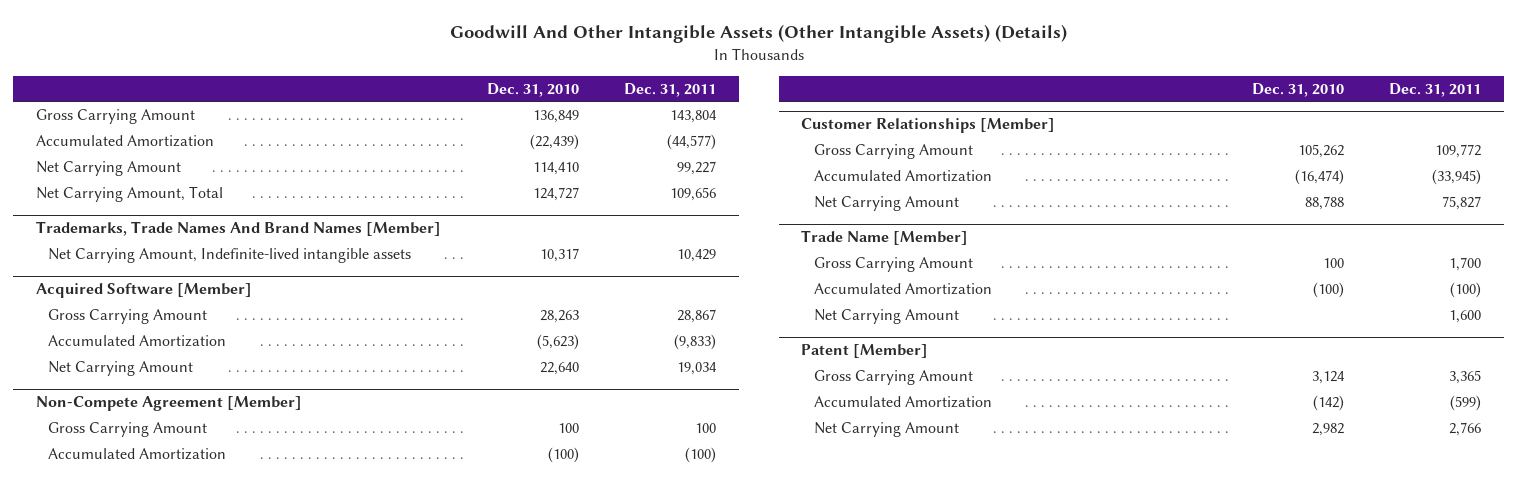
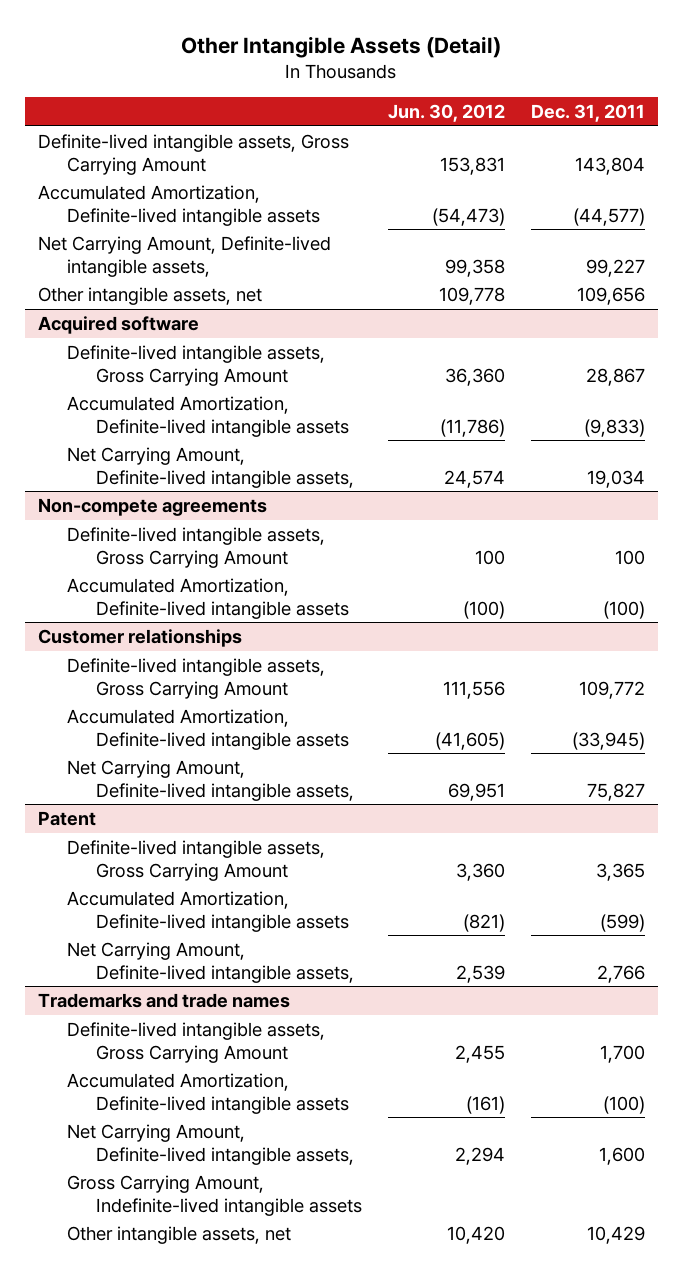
- Goodwill And Other Intangible Assets (Other Intangible Assets) (Details)
+ Other Intangible Assets (Detail)
- | Dec. 31, 2010 | Dec. 31, 2011
+ | Jun. 30, 2012 | Dec. 31, 2011
- Gross Carrying Amount | 136,849 | 143,804
- Accumulated Amortization | (22,439) | (44,577)
- Net Carrying Amount | 114,410 | 99,227
- Net Carrying Amount, Total | 124,727 | 109,656
- Trademarks, Trade Names And Brand Names [Member]
- Net Carrying Amount, Indefinite-lived intangible assets | 10,317 | 10,429
- Acquired Software [Member]
- Gross Carrying Amount | 28,263 | 28,867
- Accumulated Amortization | (5,623) | (9,833)
- Net Carrying Amount | 22,640 | 19,034
- Non-Compete Agreement [Member]
- Gross Carrying Amount | 100 | 100
- Accumulated Amortization | (100) | (100)
- Customer Relationships [Member]
- Gross Carrying Amount | 105,262 | 109,772
- Accumulated Amortization | (16,474) | (33,945)
- Net Carrying Amount | 88,788 | 75,827
- Trade Name [Member]
- Gross Carrying Amount | 100 | 1,700
- Accumulated Amortization | (100) | (100)
- Net Carrying Amount | | 1,600
- Patent [Member]
- Gross Carrying Amount | 3,124 | 3,365
- Accumulated Amortization | (142) | (599)
- Net Carrying Amount | 2,982 | 2,766
+ Definite-lived intangible assets, Gross Carrying Amount | 153,831 | 143,804
+ Accumulated Amortization, Definite-lived intangible assets | (54,473) | (44,577)
+ Net Carrying Amount, Definite-lived intangible assets, | 99,358 | 99,227
+ Other intangible assets, net | 109,778 | 109,656
+ Acquired software
+ Definite-lived intangible assets, Gross Carrying Amount | 36,360 | 28,867
+ Accumulated Amortization, Definite-lived intangible assets | (11,786) | (9,833)
+ Net Carrying Amount, Definite-lived intangible assets, | 24,574 | 19,034
+ Non-compete agreements
+ Definite-lived intangible assets, Gross Carrying Amount | 100 | 100
+ Accumulated Amortization, Definite-lived intangible assets | (100) | (100)
+ Customer relationships
+ Definite-lived intangible assets, Gross Carrying Amount | 111,556 | 109,772
+ Accumulated Amortization, Definite-lived intangible assets | (41,605) | (33,945)
+ Net Carrying Amount, Definite-lived intangible assets, | 69,951 | 75,827
+ Patent
+ Definite-lived intangible assets, Gross Carrying Amount | 3,360 | 3,365
+ Accumulated Amortization, Definite-lived intangible assets | (821) | (599)
+ Net Carrying Amount, Definite-lived intangible assets, | 2,539 | 2,766
+ Trademarks and trade names
+ Definite-lived intangible assets, Gross Carrying Amount | 2,455 | 1,700
+ Accumulated Amortization, Definite-lived intangible assets | (161) | (100)
+ Net Carrying Amount, Definite-lived intangible assets, | 2,294 | 1,600
+ Gross Carrying Amount, Indefinite-lived intangible assets
+ Other intangible assets, net | 10,420 | 10,429

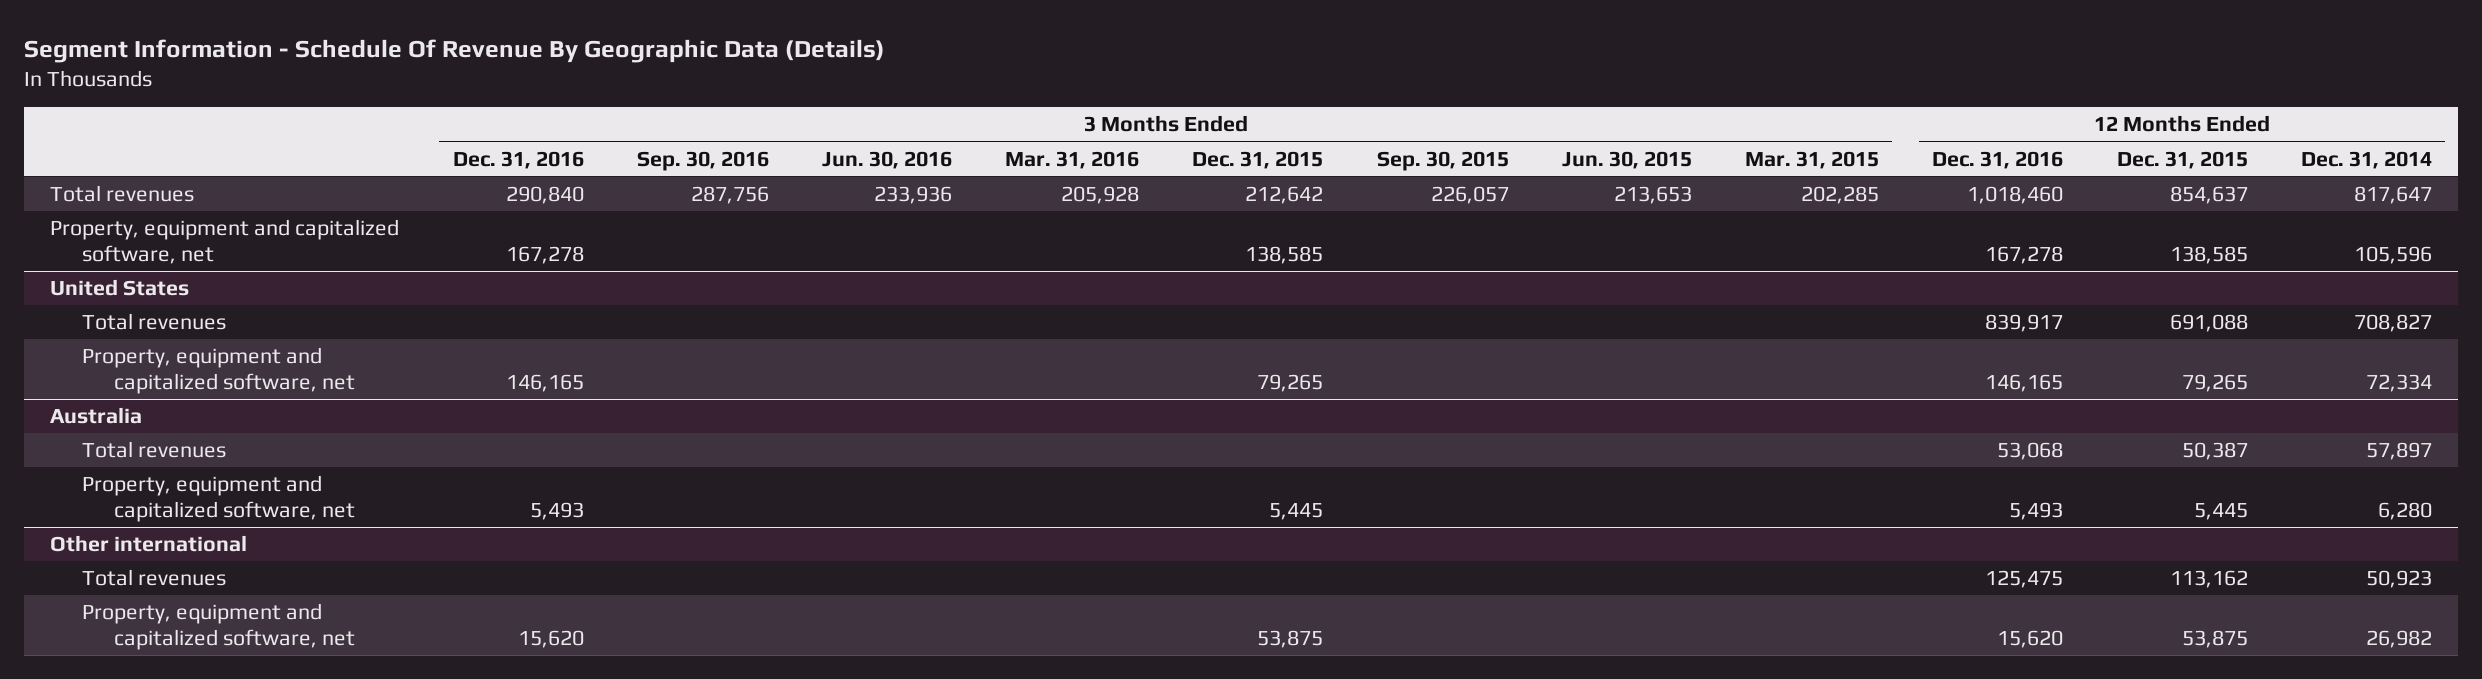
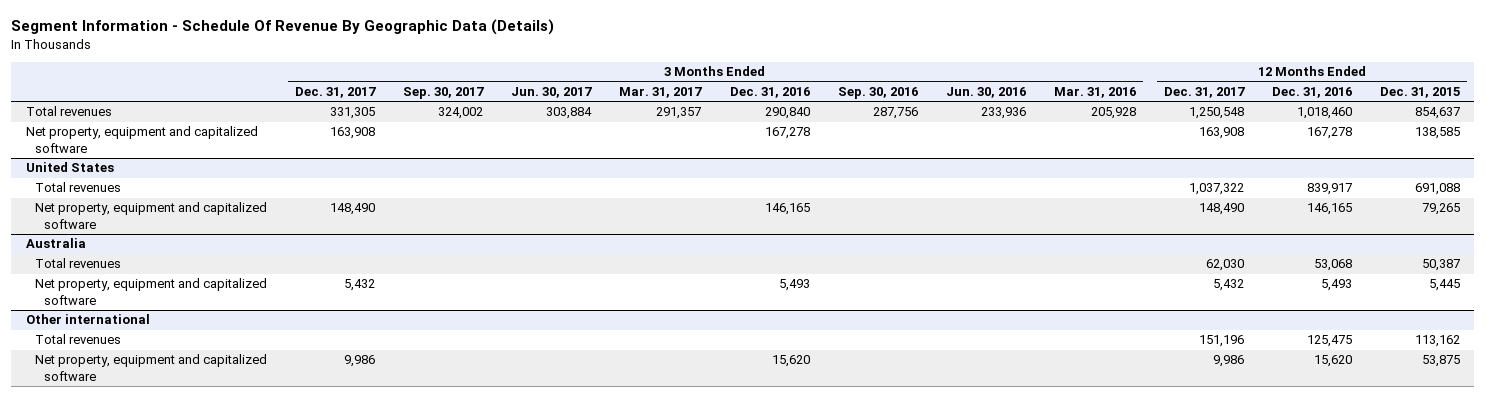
- | 3 Months Ended Dec. 31, 2016 | 3 Months Ended Sep. 30, 2016 | 3 Months Ended Jun. 30, 2016 | 3 Months Ended Mar. 31, 2016 | 3 Months Ended Dec. 31, 2015 | 3 Months Ended Sep. 30, 2015 | 3 Months Ended Jun. 30, 2015 | 3 Months Ended Mar. 31, 2015 | 12 Months Ended Dec. 31, 2016 | 12 Months Ended Dec. 31, 2015 | 12 Months Ended Dec. 31, 2014
+ | 3 Months Ended Dec. 31, 2017 | 3 Months Ended Sep. 30, 2017 | 3 Months Ended Jun. 30, 2017 | 3 Months Ended Mar. 31, 2017 | 3 Months Ended Dec. 31, 2016 | 3 Months Ended Sep. 30, 2016 | 3 Months Ended Jun. 30, 2016 | 3 Months Ended Mar. 31, 2016 | 12 Months Ended Dec. 31, 2017 | 12 Months Ended Dec. 31, 2016 | 12 Months Ended Dec. 31, 2015
- Property, equipment and capitalized software, net | 167,278 | | | | 138,585 | | | | 167,278 | 138,585 | 105,596
+ Net property, equipment and capitalized software | 163,908 | | | | 167,278 | | | | 163,908 | 167,278 | 138,585
@ United States
- Property, equipment and capitalized software, net | 146,165 | | | | 79,265 | | | | 146,165 | 79,265 | 72,334
+ Net property, equipment and capitalized software | 148,490 | | | | 146,165 | | | | 148,490 | 146,165 | 79,265
@ Australia
- Property, equipment and capitalized software, net | 5,493 | | | | 5,445 | | | | 5,493 | 5,445 | 6,280
+ Net property, equipment and capitalized software | 5,432 | | | | 5,493 | | | | 5,432 | 5,493 | 5,445
@ Other international
- Property, equipment and capitalized software, net | 15,620 | | | | 53,875 | | | | 15,620 | 53,875 | 26,982
+ Net property, equipment and capitalized software | 9,986 | | | | 15,620 | | | | 9,986 | 15,620 | 53,875

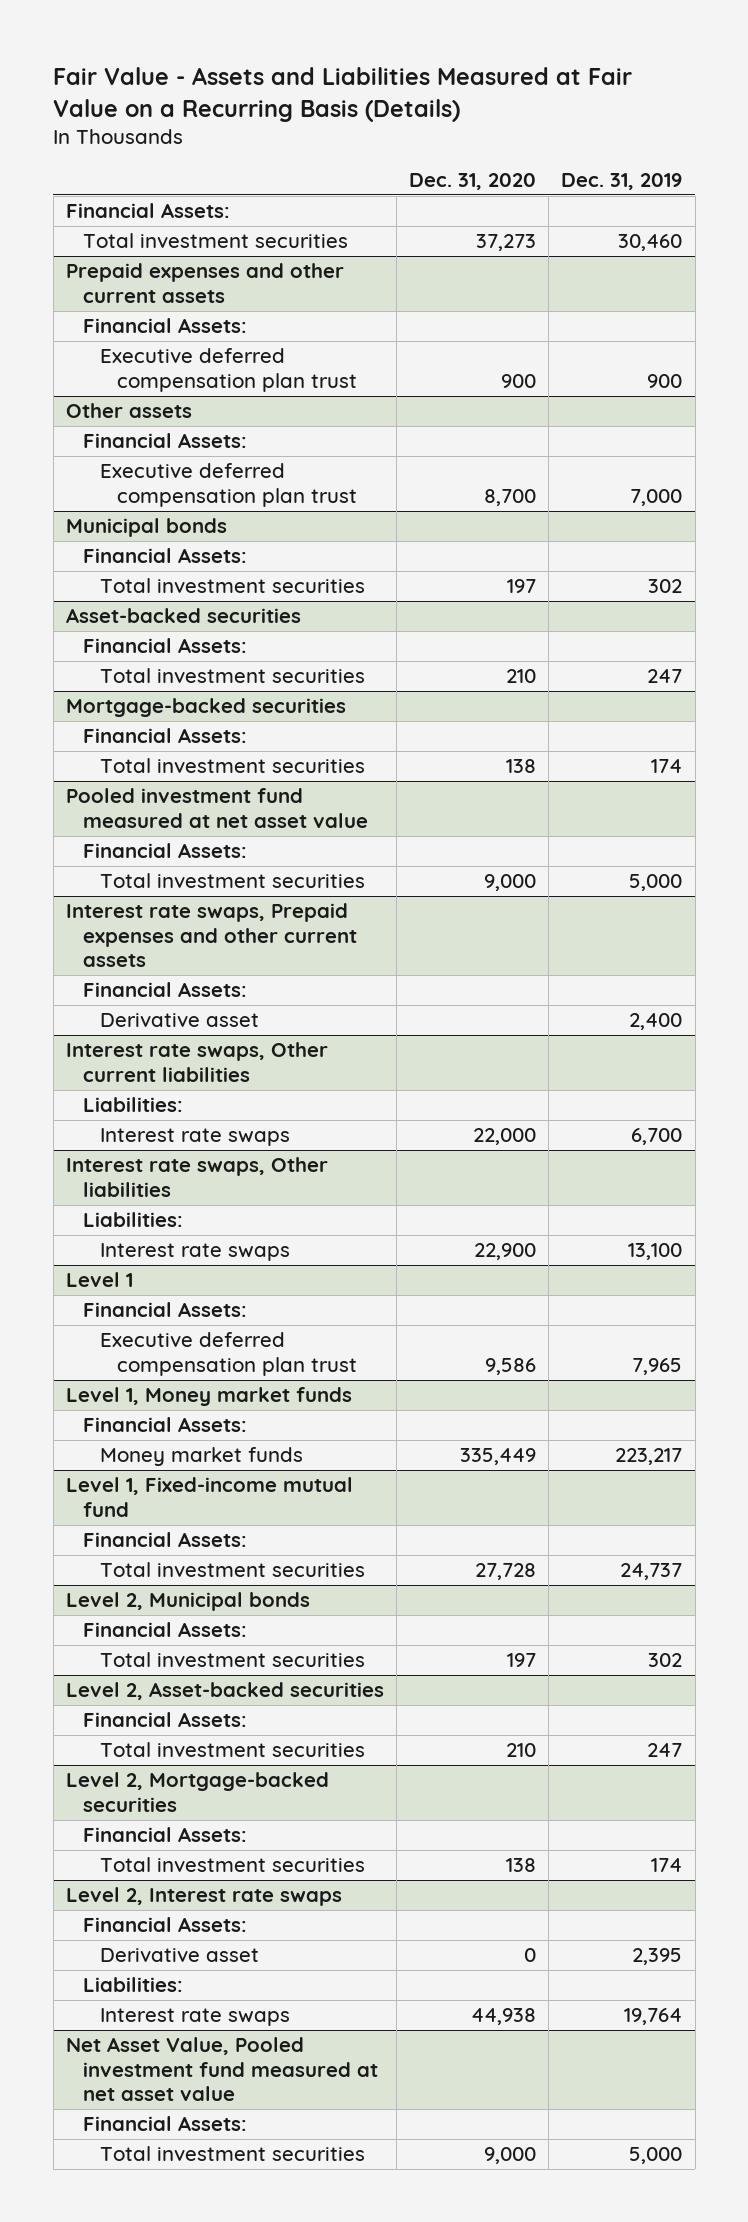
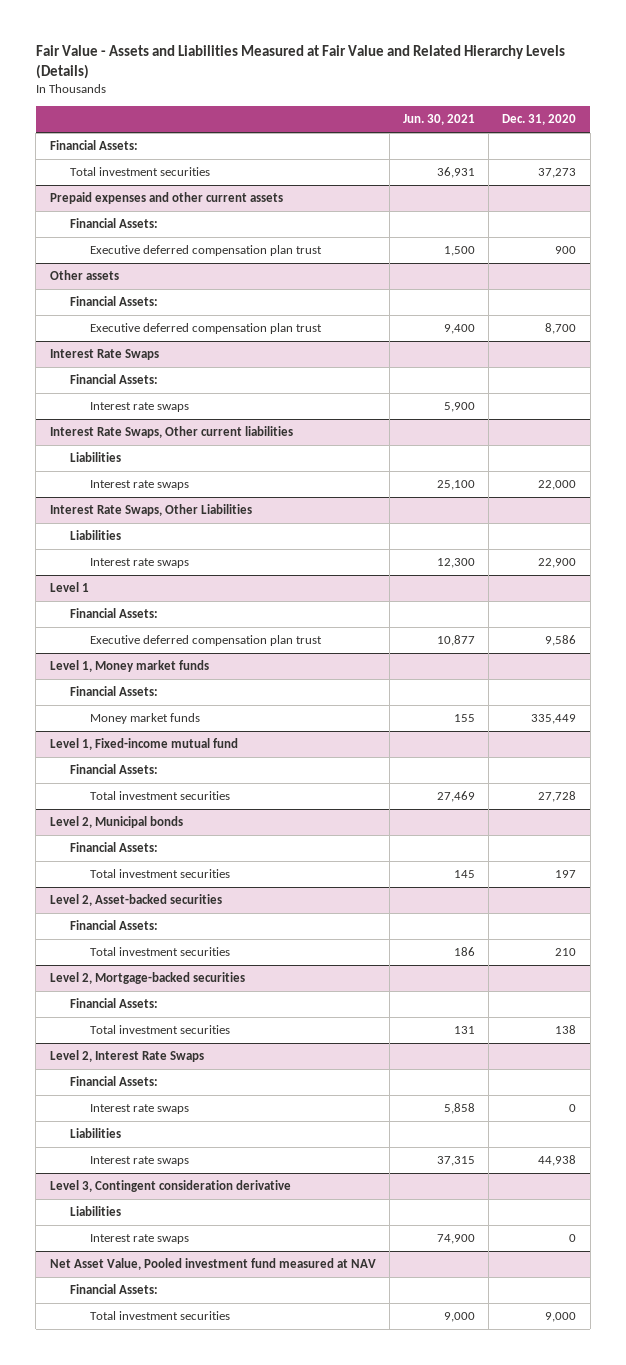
- Fair Value - Assets and Liabilities Measured at Fair Value on a Recurring Basis (Details)
+ Fair Value - Assets and Liabilities Measured at Fair Value and Related Hierarchy Levels (Details)
- | Dec. 31, 2020 | Dec. 31, 2019
+ | Jun. 30, 2021 | Dec. 31, 2020
- Municipal bonds
- Financial Assets:
- Total investment securities | 197 | 302
- Asset-backed securities
- Financial Assets:
- Total investment securities | 210 | 247
- Mortgage-backed securities
- Financial Assets:
- Total investment securities | 138 | 174
- Pooled investment fund measured at net asset value
- Financial Assets:
- Total investment securities | 9,000 | 5,000
- Interest rate swaps, Prepaid expenses and other current assets
+ Interest Rate Swaps
- Derivative asset | | 2,400
- Interest rate swaps, Other current liabilities
- Liabilities:
+ Interest rate swaps | 5,900 |
+ Interest Rate Swaps, Other current liabilities
+ Liabilities
- Interest rate swaps, Other liabilities
- Liabilities:
+ Interest Rate Swaps, Other Liabilities
+ Liabilities
- Level 2, Interest rate swaps
+ Level 2, Interest Rate Swaps
- Derivative asset | 0 | 2,395
- Liabilities:
+ Interest rate swaps | 5,858 | 0
+ Liabilities
- Net Asset Value, Pooled investment fund measured at net asset value
+ Level 3, Contingent consideration derivative
+ Liabilities
+ Interest rate swaps | 74,900 | 0
+ Net Asset Value, Pooled investment fund measured at NAV

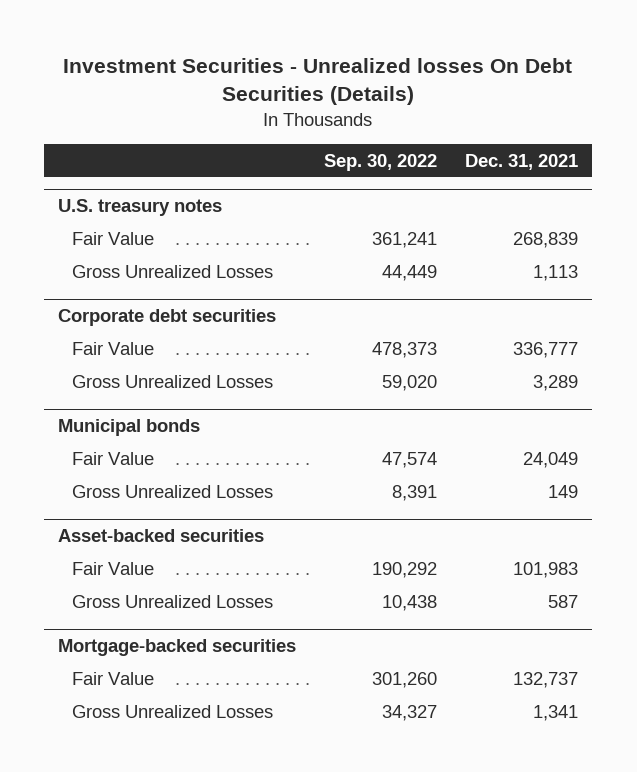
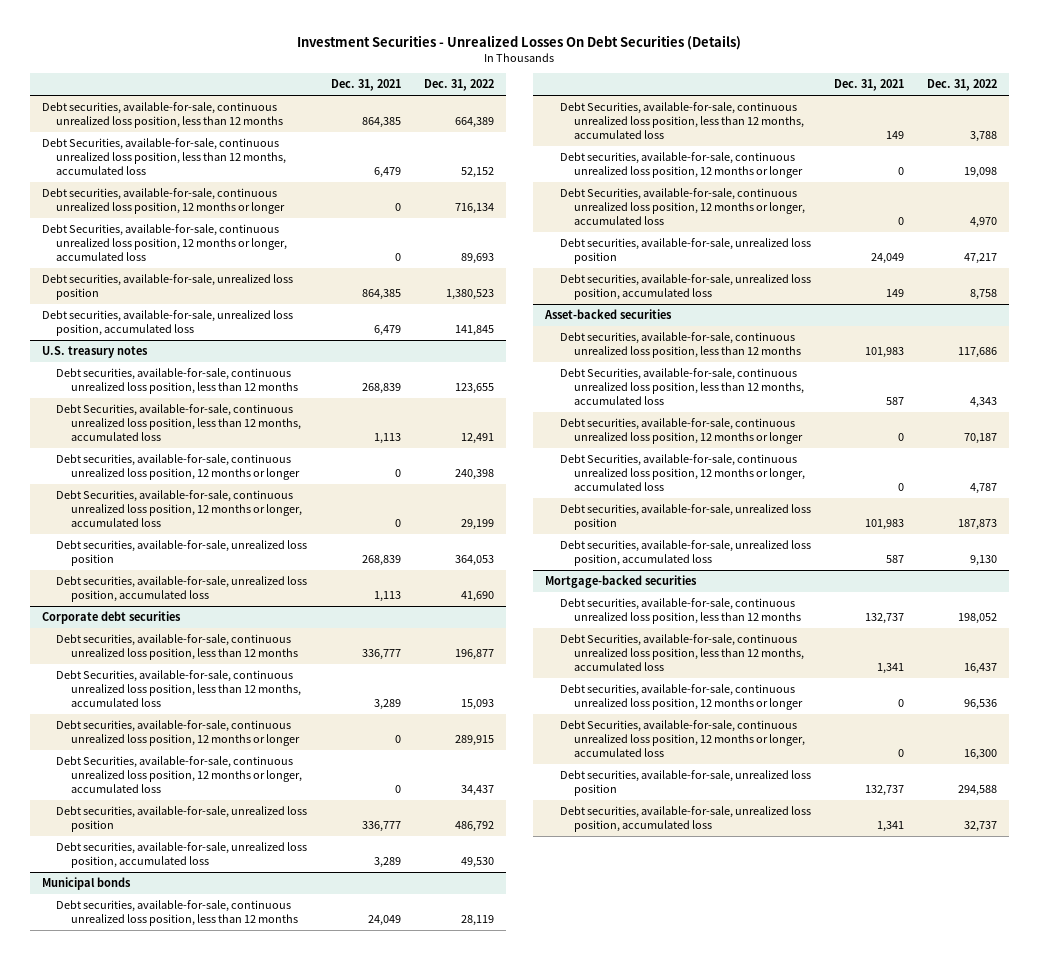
- Investment Securities - Unrealized losses On Debt Securities (Details)
+ Investment Securities - Unrealized Losses On Debt Securities (Details)
- | Sep. 30, 2022 | Dec. 31, 2021
+ | Dec. 31, 2021 | Dec. 31, 2022
+ Debt securities, available-for-sale, continuous unrealized loss position, less than 12 months | 864,385 | 664,389
+ Debt Securities, available-for-sale, continuous unrealized loss position, less than 12 months, accumulated loss | 6,479 | 52,152
+ Debt securities, available-for-sale, continuous unrealized loss position, 12 months or longer | 0 | 716,134
+ Debt Securities, available-for-sale, continuous unrealized loss position, 12 months or longer, accumulated loss | 0 | 89,693
+ Debt securities, available-for-sale, unrealized loss position | 864,385 | 1,380,523
+ Debt securities, available-for-sale, unrealized loss position, accumulated loss | 6,479 | 141,845
@ U.S. treasury notes
- Fair Value | 361,241 | 268,839
- Gross Unrealized Losses | 44,449 | 1,113
+ Debt securities, available-for-sale, continuous unrealized loss position, less than 12 months | 268,839 | 123,655
+ Debt Securities, available-for-sale, continuous unrealized loss position, less than 12 months, accumulated loss | 1,113 | 12,491
+ Debt securities, available-for-sale, continuous unrealized loss position, 12 months or longer | 0 | 240,398
+ Debt Securities, available-for-sale, continuous unrealized loss position, 12 months or longer, accumulated loss | 0 | 29,199
+ Debt securities, available-for-sale, unrealized loss position | 268,839 | 364,053
+ Debt securities, available-for-sale, unrealized loss position, accumulated loss | 1,113 | 41,690
@ Corporate debt securities
- Fair Value | 478,373 | 336,777
- Gross Unrealized Losses | 59,020 | 3,289
+ Debt securities, available-for-sale, continuous unrealized loss position, less than 12 months | 336,777 | 196,877
+ Debt Securities, available-for-sale, continuous unrealized loss position, less than 12 months, accumulated loss | 3,289 | 15,093
+ Debt securities, available-for-sale, continuous unrealized loss position, 12 months or longer | 0 | 289,915
+ Debt Securities, available-for-sale, continuous unrealized loss position, 12 months or longer, accumulated loss | 0 | 34,437
+ Debt securities, available-for-sale, unrealized loss position | 336,777 | 486,792
+ Debt securities, available-for-sale, unrealized loss position, accumulated loss | 3,289 | 49,530
@ Municipal bonds
- Fair Value | 47,574 | 24,049
- Gross Unrealized Losses | 8,391 | 149
+ Debt securities, available-for-sale, continuous unrealized loss position, less than 12 months | 24,049 | 28,119
+ Debt Securities, available-for-sale, continuous unrealized loss position, less than 12 months, accumulated loss | 149 | 3,788
+ Debt securities, available-for-sale, continuous unrealized loss position, 12 months or longer | 0 | 19,098
+ Debt Securities, available-for-sale, continuous unrealized loss position, 12 months or longer, accumulated loss | 0 | 4,970
+ Debt securities, available-for-sale, unrealized loss position | 24,049 | 47,217
+ Debt securities, available-for-sale, unrealized loss position, accumulated loss | 149 | 8,758
@ Asset-backed securities
- Fair Value | 190,292 | 101,983
- Gross Unrealized Losses | 10,438 | 587
+ Debt securities, available-for-sale, continuous unrealized loss position, less than 12 months | 101,983 | 117,686
+ Debt Securities, available-for-sale, continuous unrealized loss position, less than 12 months, accumulated loss | 587 | 4,343
+ Debt securities, available-for-sale, continuous unrealized loss position, 12 months or longer | 0 | 70,187
+ Debt Securities, available-for-sale, continuous unrealized loss position, 12 months or longer, accumulated loss | 0 | 4,787
+ Debt securities, available-for-sale, unrealized loss position | 101,983 | 187,873
+ Debt securities, available-for-sale, unrealized loss position, accumulated loss | 587 | 9,130
@ Mortgage-backed securities
- Fair Value | 301,260 | 132,737
- Gross Unrealized Losses | 34,327 | 1,341
+ Debt securities, available-for-sale, continuous unrealized loss position, less than 12 months | 132,737 | 198,052
+ Debt Securities, available-for-sale, continuous unrealized loss position, less than 12 months, accumulated loss | 1,341 | 16,437
+ Debt securities, available-for-sale, continuous unrealized loss position, 12 months or longer | 0 | 96,536
+ Debt Securities, available-for-sale, continuous unrealized loss position, 12 months or longer, accumulated loss | 0 | 16,300
+ Debt securities, available-for-sale, unrealized loss position | 132,737 | 294,588
+ Debt securities, available-for-sale, unrealized loss position, accumulated loss | 1,341 | 32,737

